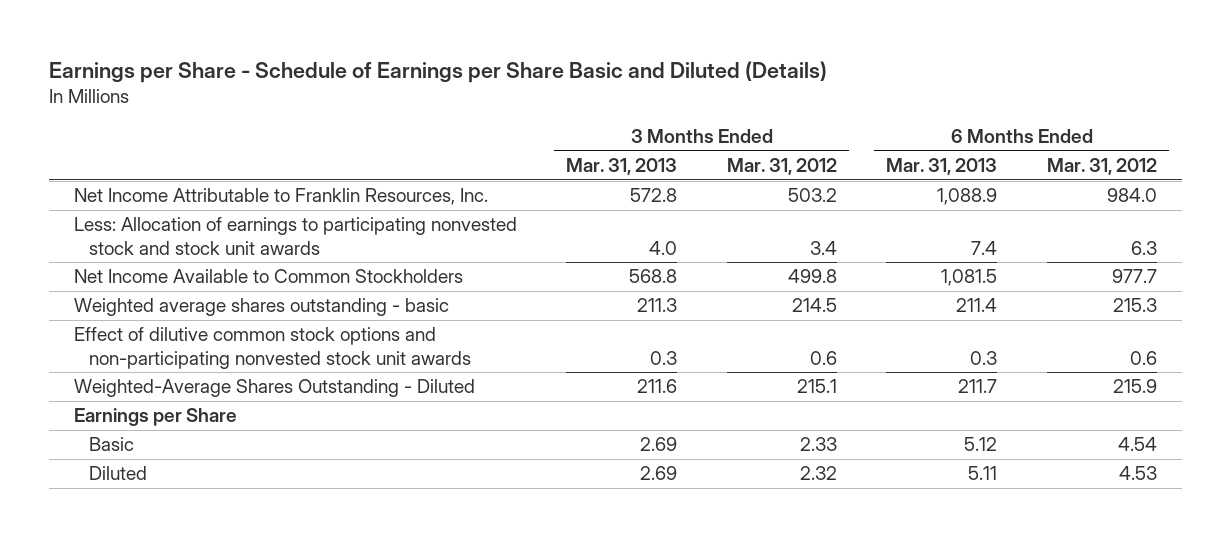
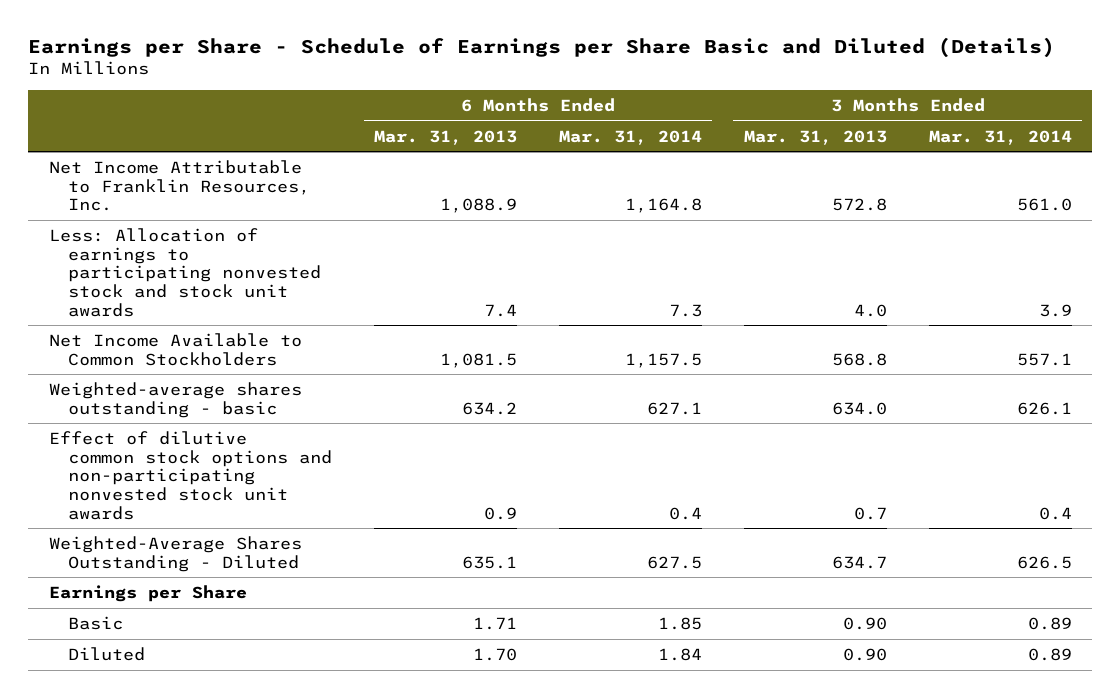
- | 3 Months Ended Mar. 31, 2013 | 3 Months Ended Mar. 31, 2012 | 6 Months Ended Mar. 31, 2013 | 6 Months Ended Mar. 31, 2012
+ | 6 Months Ended Mar. 31, 2013 | 6 Months Ended Mar. 31, 2014 | 3 Months Ended Mar. 31, 2013 | 3 Months Ended Mar. 31, 2014
- Weighted average shares outstanding - basic | 211.3 | 214.5 | 211.4 | 215.3
- Effect of dilutive common stock options and non-participating nonvested stock unit awards | 0.3 | 0.6 | 0.3 | 0.6
- Weighted-Average Shares Outstanding - Diluted | 211.6 | 215.1 | 211.7 | 215.9
+ Weighted-average shares outstanding - basic | 634.2 | 627.1 | 634.0 | 626.1
+ Effect of dilutive common stock options and non-participating nonvested stock unit awards | 0.9 | 0.4 | 0.7 | 0.4
+ Weighted-Average Shares Outstanding - Diluted | 635.1 | 627.5 | 634.7 | 626.5
- Basic | 2.69 | 2.33 | 5.12 | 4.54
- Diluted | 2.69 | 2.32 | 5.11 | 4.53
+ Basic | 1.71 | 1.85 | 0.90 | 0.89
+ Diluted | 1.70 | 1.84 | 0.90 | 0.89

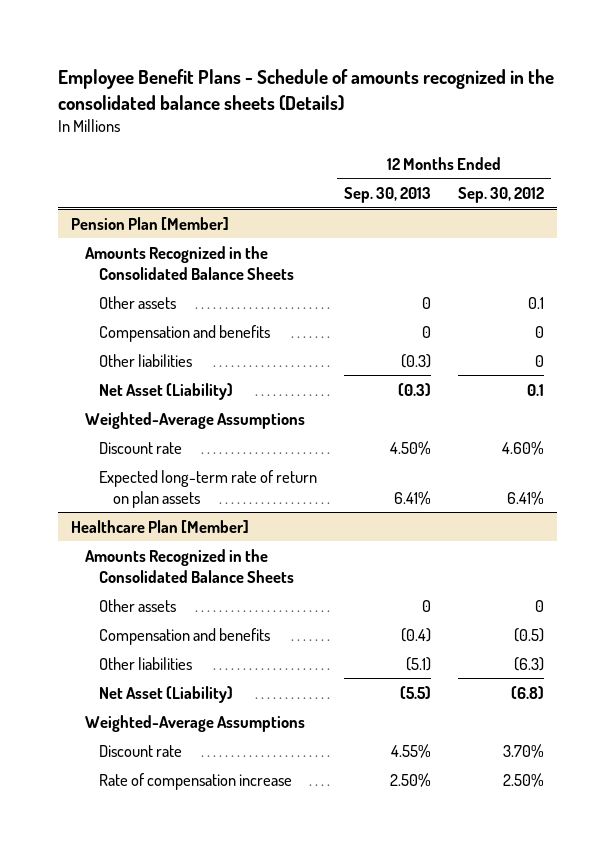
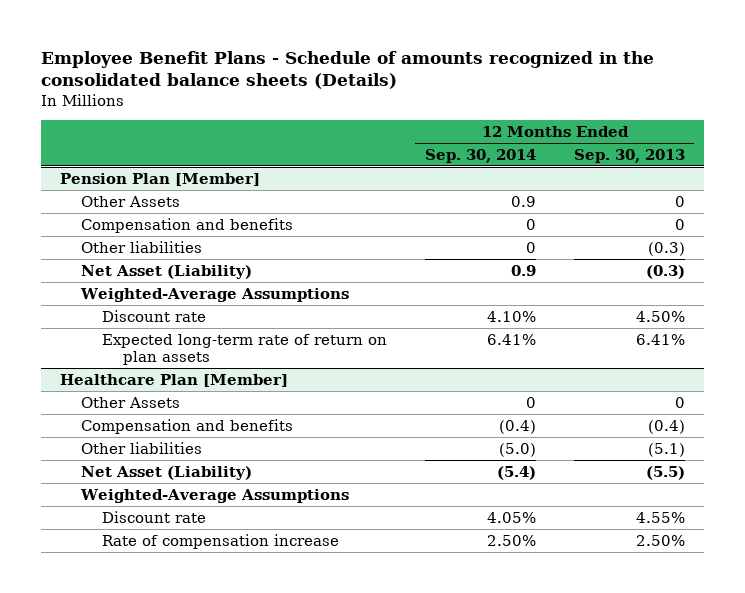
- | 12 Months Ended Sep. 30, 2013 | 12 Months Ended Sep. 30, 2012
+ | 12 Months Ended Sep. 30, 2014 | 12 Months Ended Sep. 30, 2013
@ Pension Plan [Member]
- Amounts Recognized in the Consolidated Balance Sheets
- Other assets | 0 | 0.1
+ Other Assets | 0.9 | 0
@ Healthcare Plan [Member]
- Amounts Recognized in the Consolidated Balance Sheets
- Other assets | 0 | 0
+ Other Assets | 0 | 0

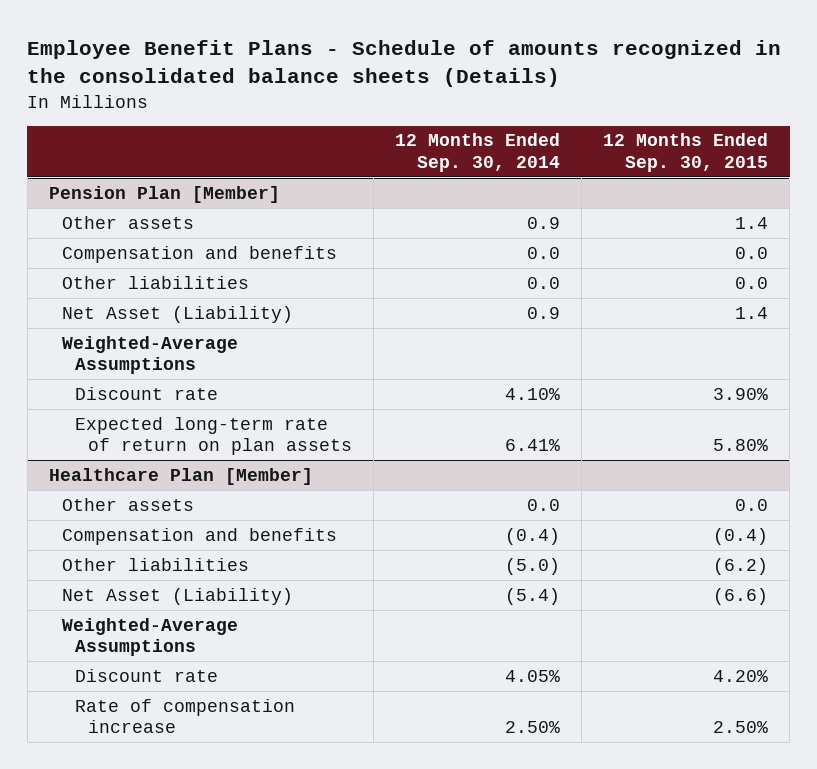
- | 12 Months Ended Sep. 30, 2014 | 12 Months Ended Sep. 30, 2013
+ | 12 Months Ended Sep. 30, 2014 | 12 Months Ended Sep. 30, 2015
@ Pension Plan [Member]
- Other Assets | 0.9 | 0
- Compensation and benefits | 0 | 0
- Other liabilities | 0 | (0.3)
+ Other assets | 0.9 | 1.4
+ Compensation and benefits | 0.0 | 0.0
+ Other liabilities | 0.0 | 0.0
@ Healthcare Plan [Member]
- Other Assets | 0 | 0
+ Other assets | 0.0 | 0.0

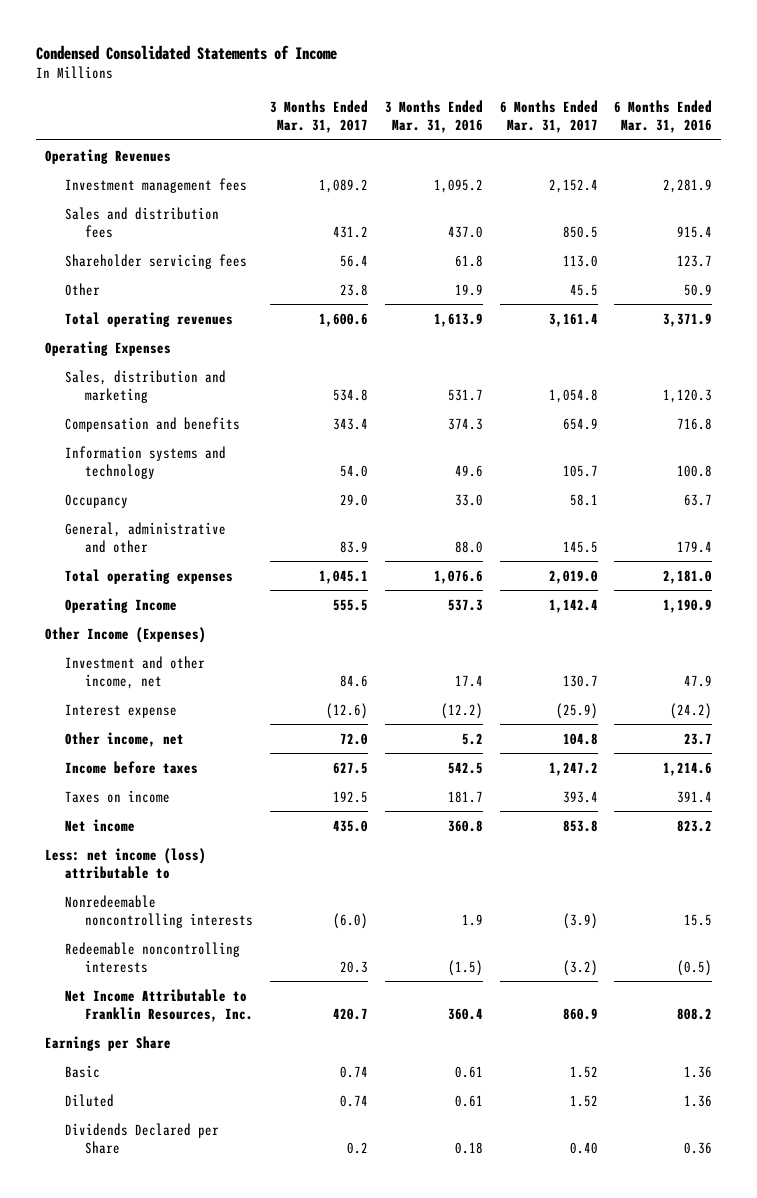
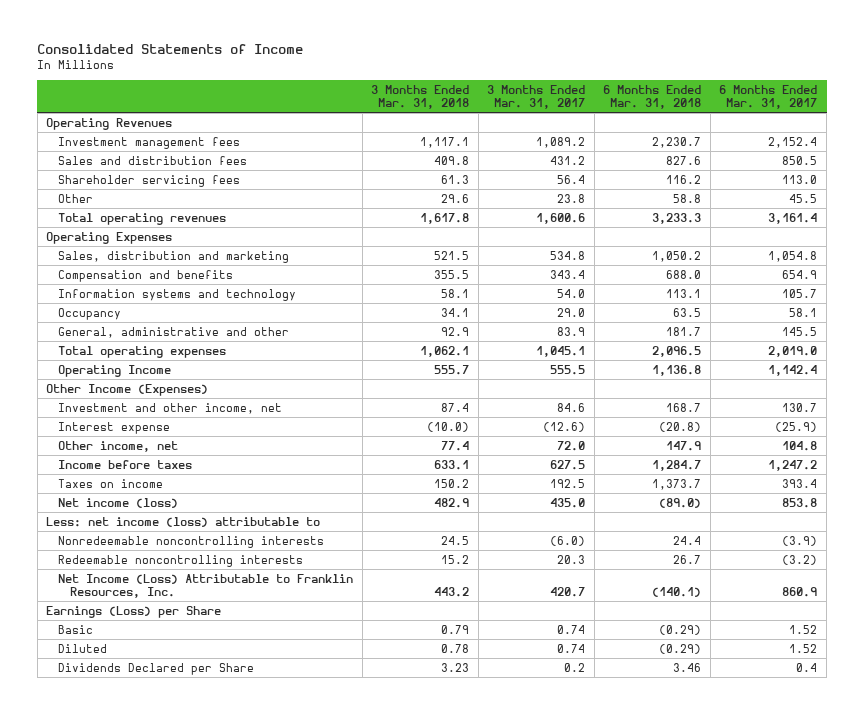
- Condensed Consolidated Statements of Income
+ Consolidated Statements of Income
- | 3 Months Ended Mar. 31, 2017 | 3 Months Ended Mar. 31, 2016 | 6 Months Ended Mar. 31, 2017 | 6 Months Ended Mar. 31, 2016
+ | 3 Months Ended Mar. 31, 2018 | 3 Months Ended Mar. 31, 2017 | 6 Months Ended Mar. 31, 2018 | 6 Months Ended Mar. 31, 2017
- Net income | 435.0 | 360.8 | 853.8 | 823.2
+ Net income (loss) | 482.9 | 435.0 | (89.0) | 853.8
- Net Income Attributable to Franklin Resources, Inc. | 420.7 | 360.4 | 860.9 | 808.2
- Earnings per Share
+ Net Income (Loss) Attributable to Franklin Resources, Inc. | 443.2 | 420.7 | (140.1) | 860.9
+ Earnings (Loss) per Share
- Dividends Declared per Share | 0.2 | 0.18 | 0.40 | 0.36
+ Dividends Declared per Share | 3.23 | 0.2 | 3.46 | 0.4

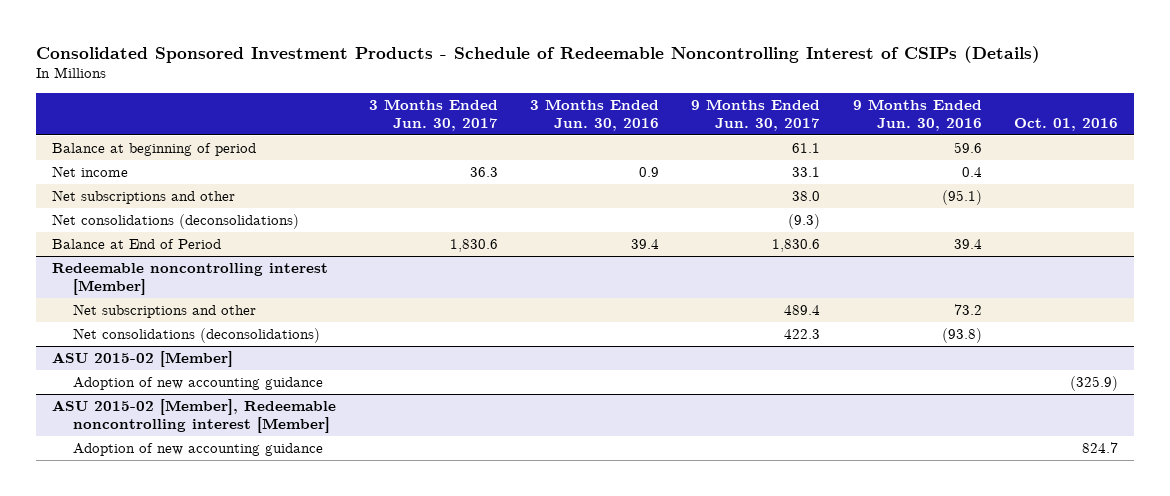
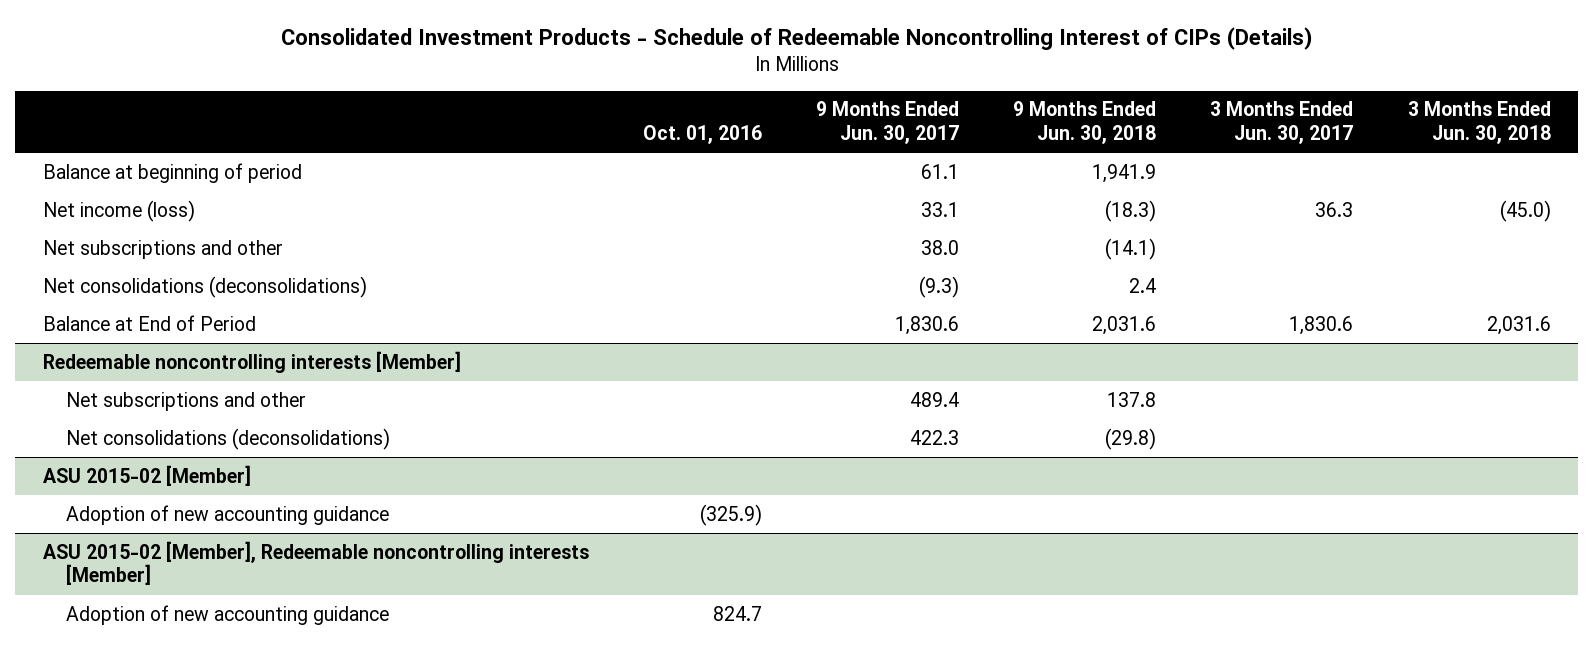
- Consolidated Sponsored Investment Products - Schedule of Redeemable Noncontrolling Interest of CSIPs (Details)
+ Consolidated Investment Products - Schedule of Redeemable Noncontrolling Interest of CIPs (Details)
- | 3 Months Ended Jun. 30, 2017 | 3 Months Ended Jun. 30, 2016 | 9 Months Ended Jun. 30, 2017 | 9 Months Ended Jun. 30, 2016 | Oct. 01, 2016
+ | Oct. 01, 2016 | 9 Months Ended Jun. 30, 2017 | 9 Months Ended Jun. 30, 2018 | 3 Months Ended Jun. 30, 2017 | 3 Months Ended Jun. 30, 2018
- Net income | 36.3 | 0.9 | 33.1 | 0.4 |
+ Net income (loss) | | 33.1 | (18.3) | 36.3 | (45.0)
- Redeemable noncontrolling interest [Member]
+ Redeemable noncontrolling interests [Member]
- ASU 2015-02 [Member], Redeemable noncontrolling interest [Member]
+ ASU 2015-02 [Member], Redeemable noncontrolling interests [Member]

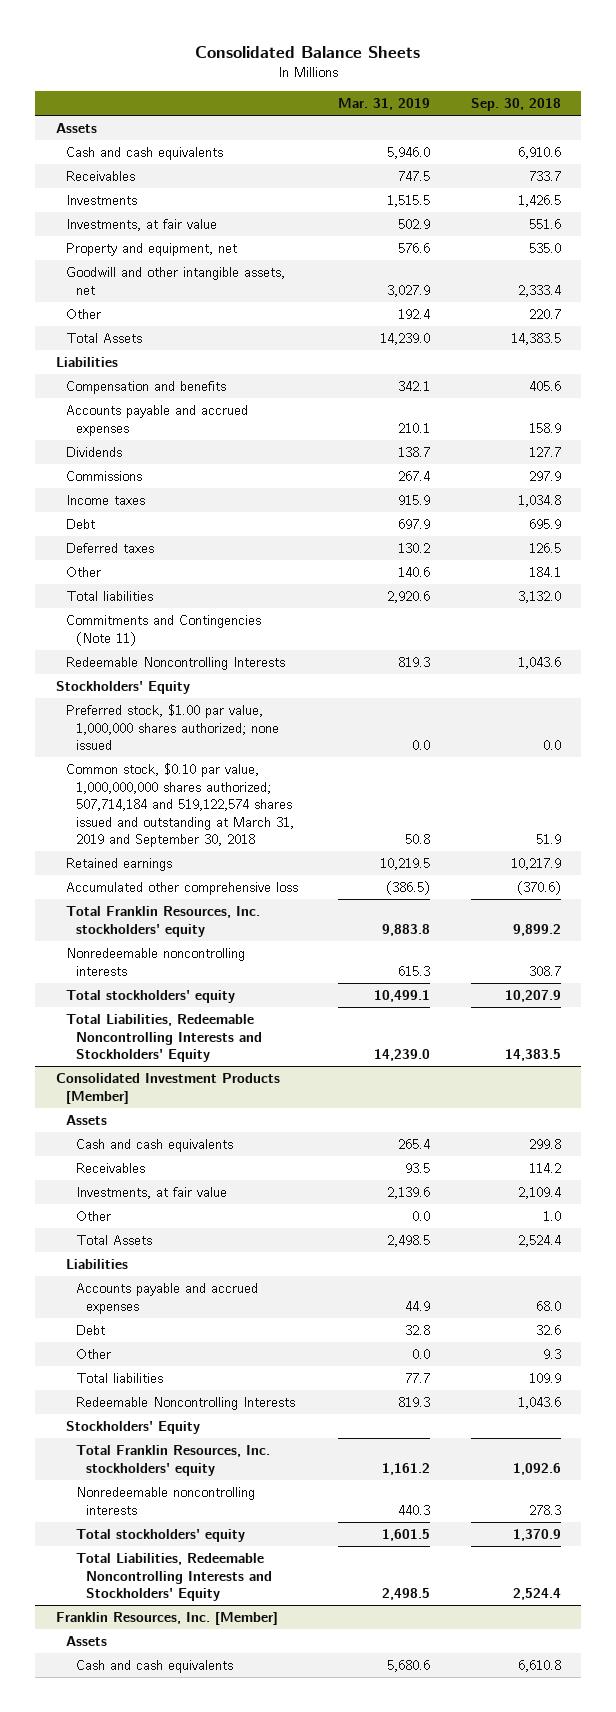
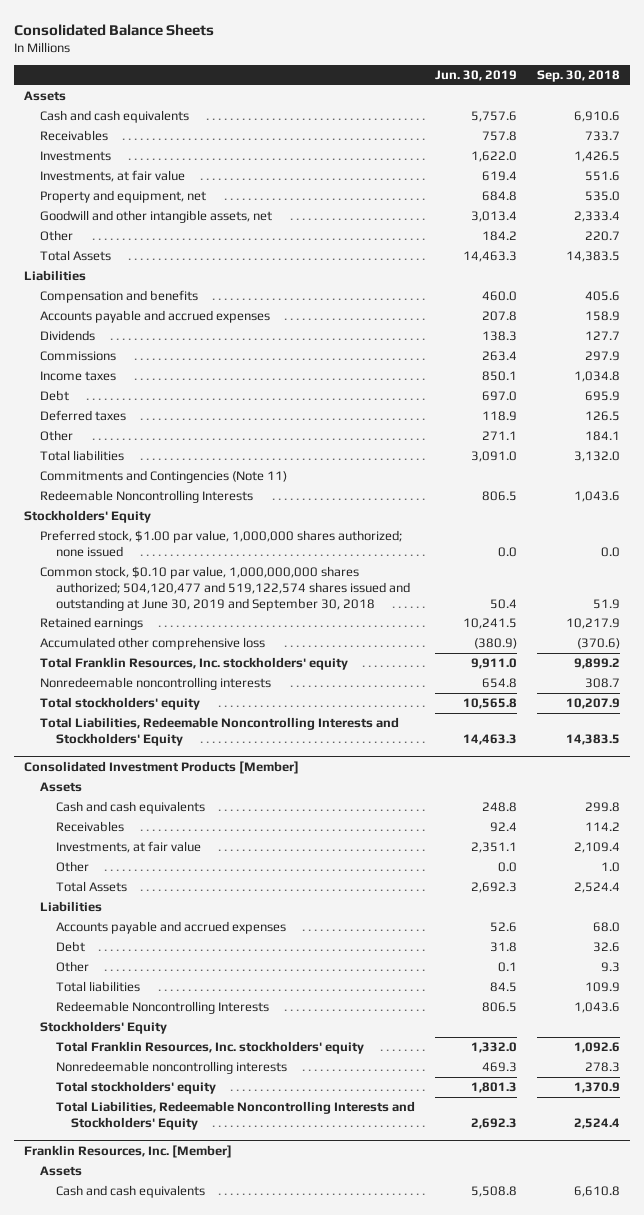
- | Mar. 31, 2019 | Sep. 30, 2018
+ | Jun. 30, 2019 | Sep. 30, 2018
- Common stock, $0.10 par value, 1,000,000,000 shares authorized; 507,714,184 and 519,122,574 shares issued and outstanding at March 31, 2019 and September 30, 2018 | 50.8 | 51.9
+ Common stock, $0.10 par value, 1,000,000,000 shares authorized; 504,120,477 and 519,122,574 shares issued and outstanding at June 30, 2019 and September 30, 2018 | 50.4 | 51.9

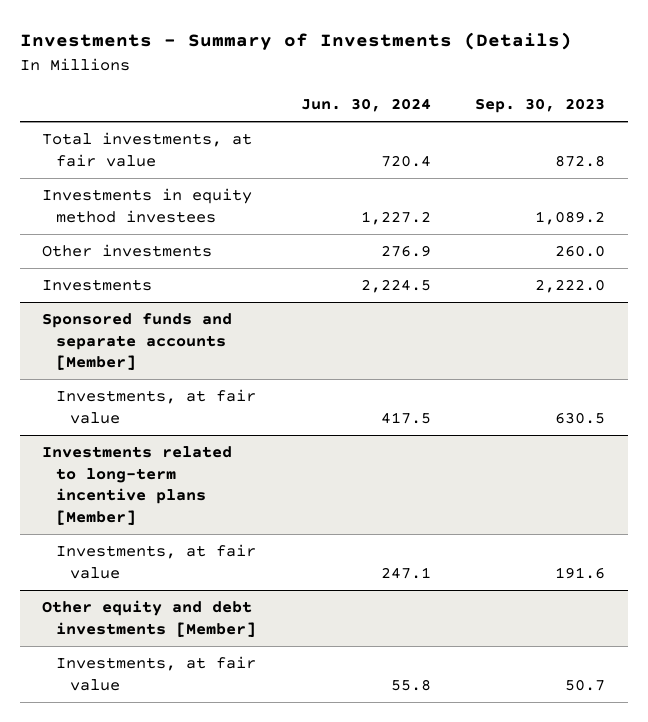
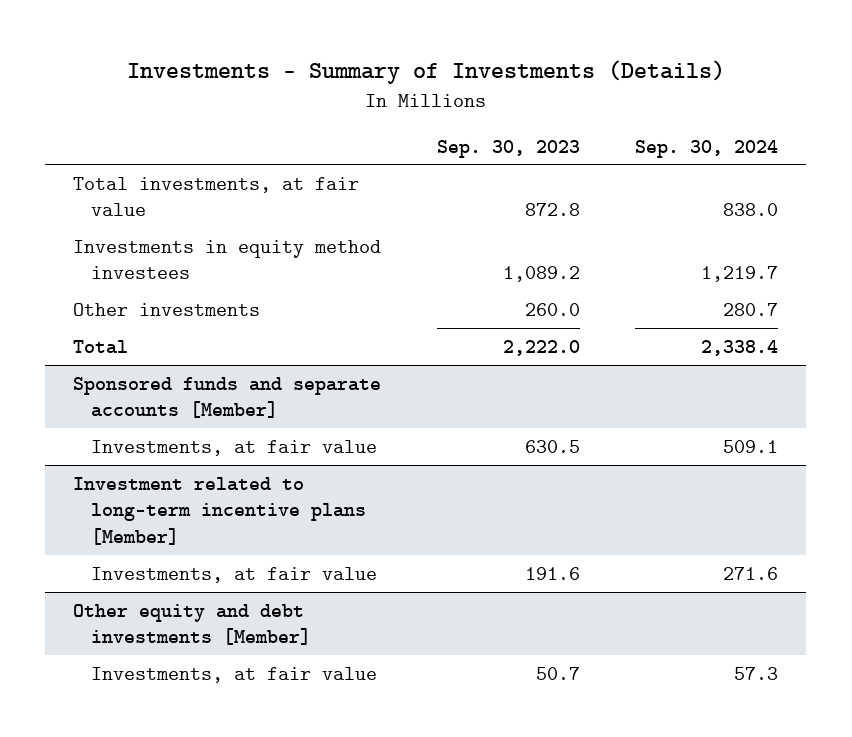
- | Jun. 30, 2024 | Sep. 30, 2023
+ | Sep. 30, 2023 | Sep. 30, 2024
- Investments | 2,224.5 | 2,222.0
+ Total | 2,222.0 | 2,338.4
- Investments related to long-term incentive plans [Member]
+ Investment related to long-term incentive plans [Member]

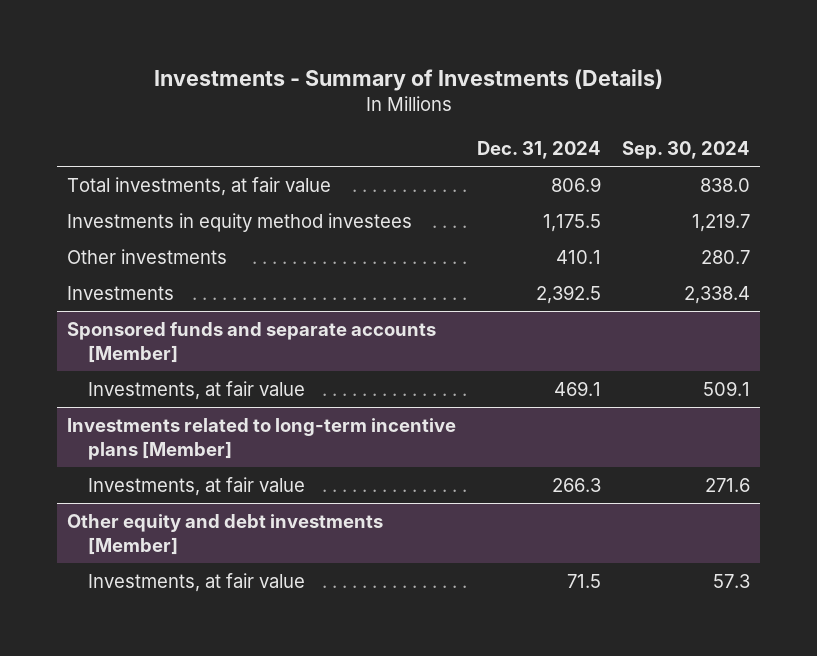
- | Sep. 30, 2023 | Sep. 30, 2024
+ | Dec. 31, 2024 | Sep. 30, 2024
- Total | 2,222.0 | 2,338.4
+ Investments | 2,392.5 | 2,338.4
- Investment related to long-term incentive plans [Member]
+ Investments related to long-term incentive plans [Member]

